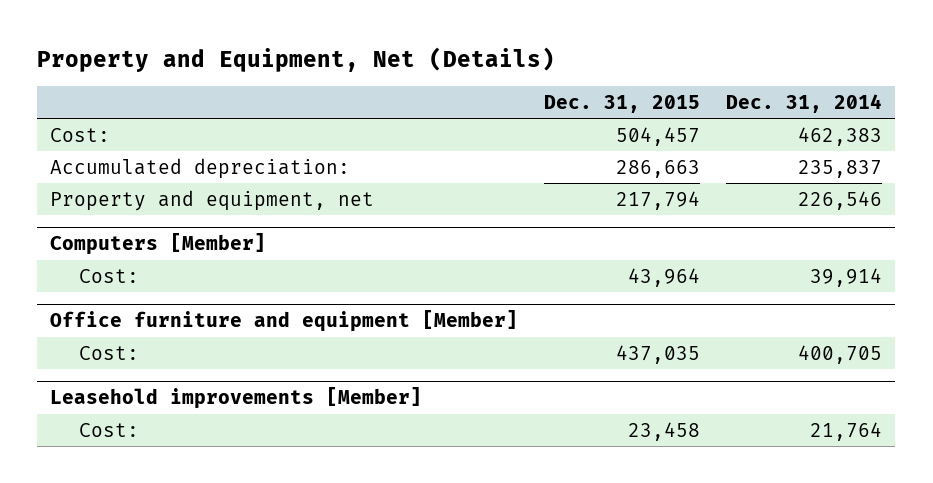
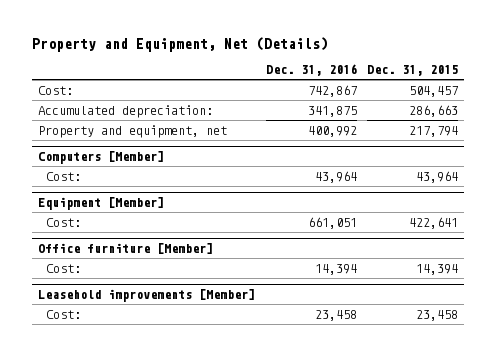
- | Dec. 31, 2015 | Dec. 31, 2014
+ | Dec. 31, 2016 | Dec. 31, 2015
- Office furniture and equipment [Member]
- Cost: | 437,035 | 400,705
+ Equipment [Member]
+ Cost: | 661,051 | 422,641
+ Office furniture [Member]
+ Cost: | 14,394 | 14,394

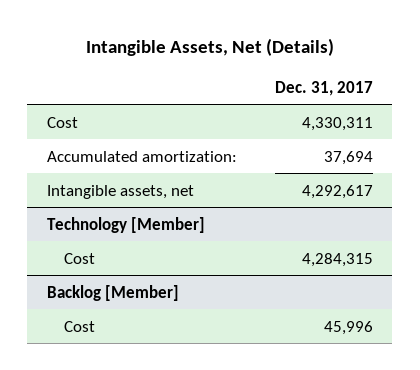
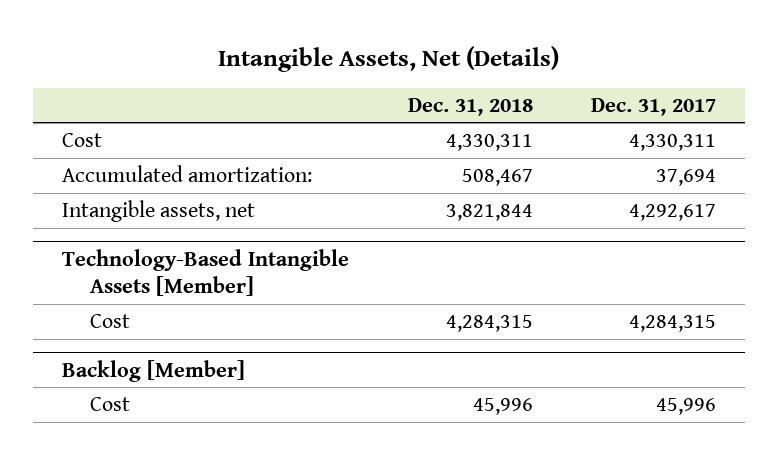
- | Dec. 31, 2017
+ | Dec. 31, 2018 | Dec. 31, 2017
- Technology [Member]
+ Technology-Based Intangible Assets [Member]

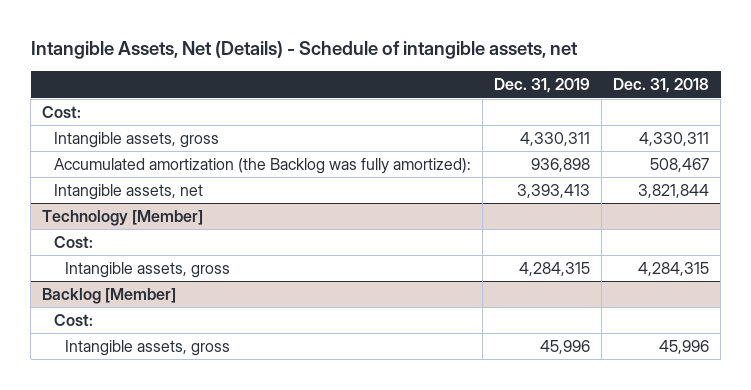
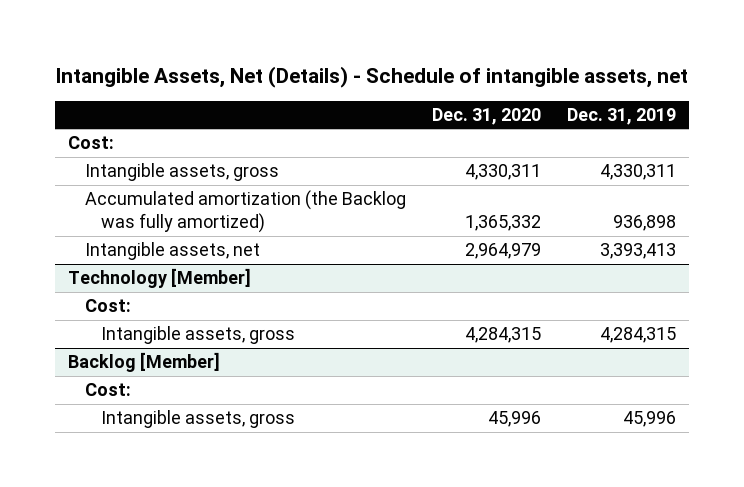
- | Dec. 31, 2019 | Dec. 31, 2018
+ | Dec. 31, 2020 | Dec. 31, 2019
- Accumulated amortization (the Backlog was fully amortized): | 936,898 | 508,467
+ Accumulated amortization (the Backlog was fully amortized) | 1,365,332 | 936,898

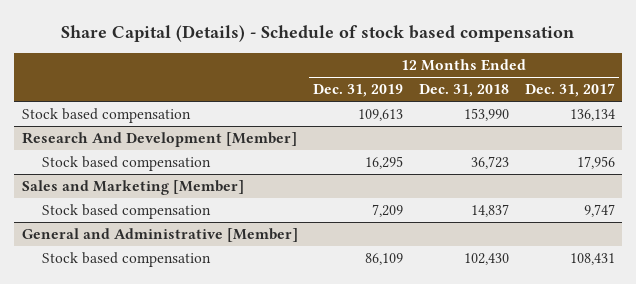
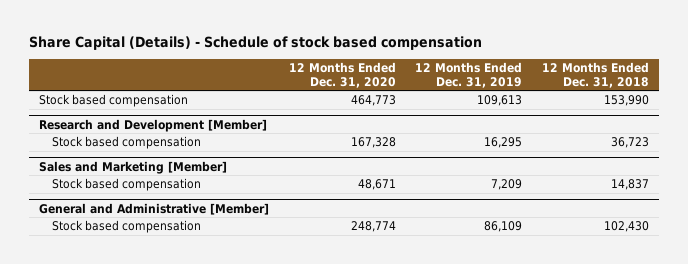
- | 12 Months Ended Dec. 31, 2019 | 12 Months Ended Dec. 31, 2018 | 12 Months Ended Dec. 31, 2017
+ | 12 Months Ended Dec. 31, 2020 | 12 Months Ended Dec. 31, 2019 | 12 Months Ended Dec. 31, 2018
- Research And Development [Member]
+ Research and Development [Member]

